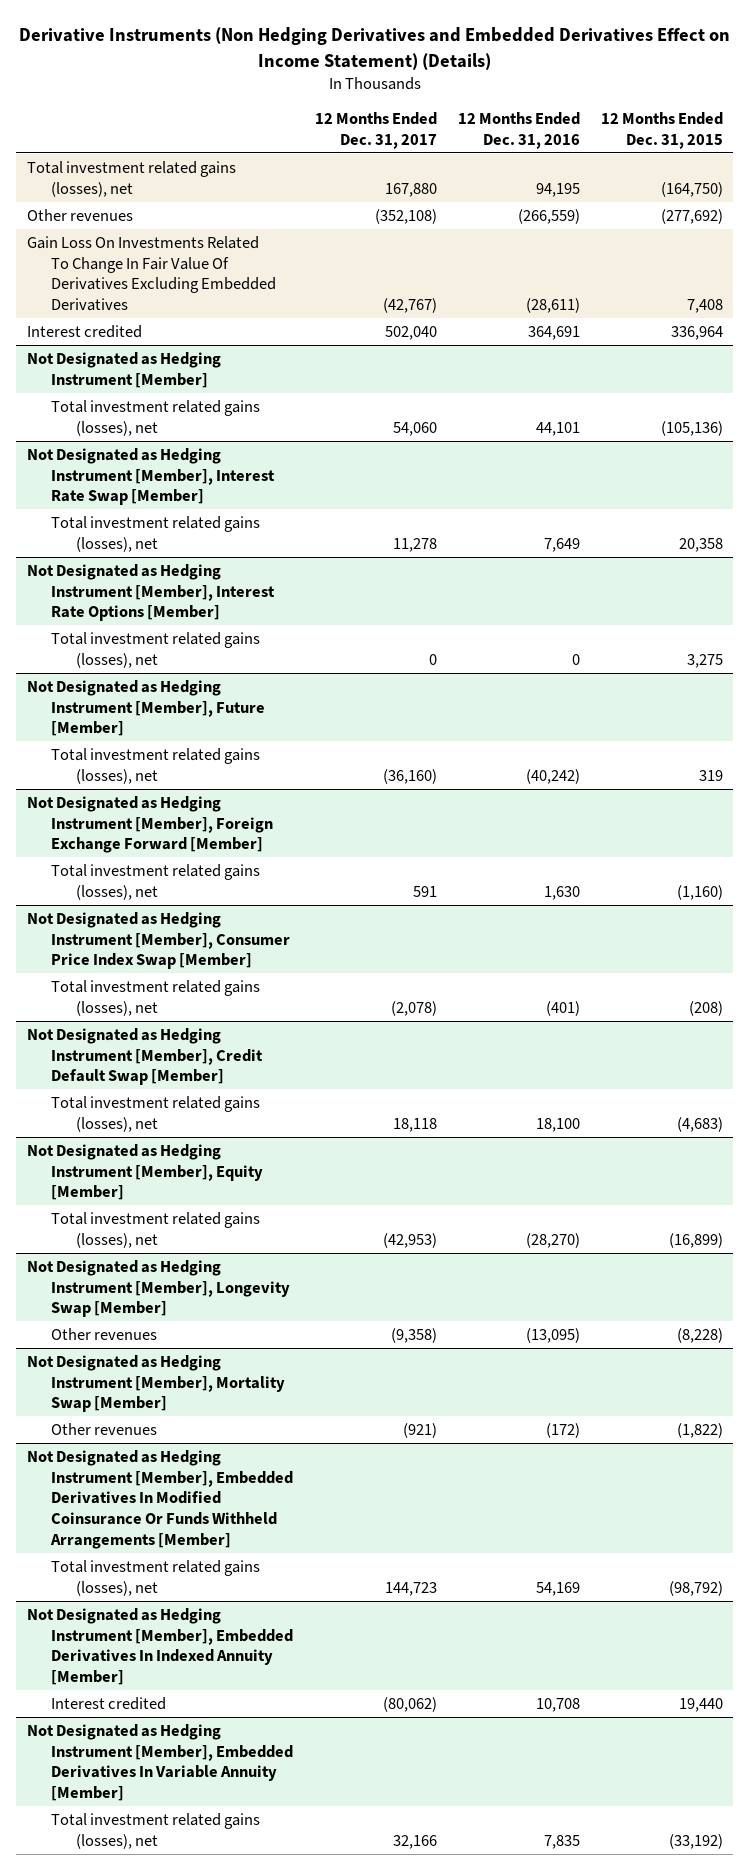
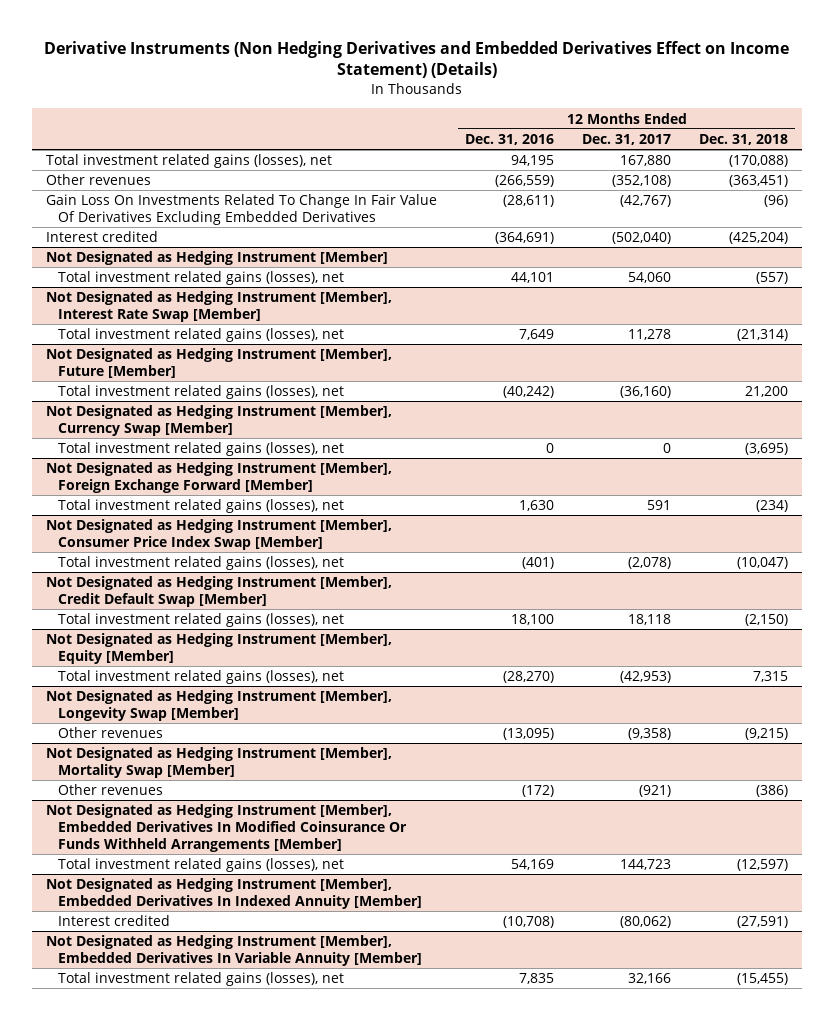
- | 12 Months Ended Dec. 31, 2017 | 12 Months Ended Dec. 31, 2016 | 12 Months Ended Dec. 31, 2015
+ | 12 Months Ended Dec. 31, 2016 | 12 Months Ended Dec. 31, 2017 | 12 Months Ended Dec. 31, 2018
- Interest credited | 502,040 | 364,691 | 336,964
+ Interest credited | (364,691) | (502,040) | (425,204)
- Not Designated as Hedging Instrument [Member], Interest Rate Options [Member]
- Total investment related gains (losses), net | 0 | 0 | 3,275
+ Not Designated as Hedging Instrument [Member], Currency Swap [Member]
+ Total investment related gains (losses), net | 0 | 0 | (3,695)
@ Not Designated as Hedging Instrument [Member], Embedded Derivatives In Indexed Annuity [Member]
- Interest credited | (80,062) | 10,708 | 19,440
+ Interest credited | (10,708) | (80,062) | (27,591)

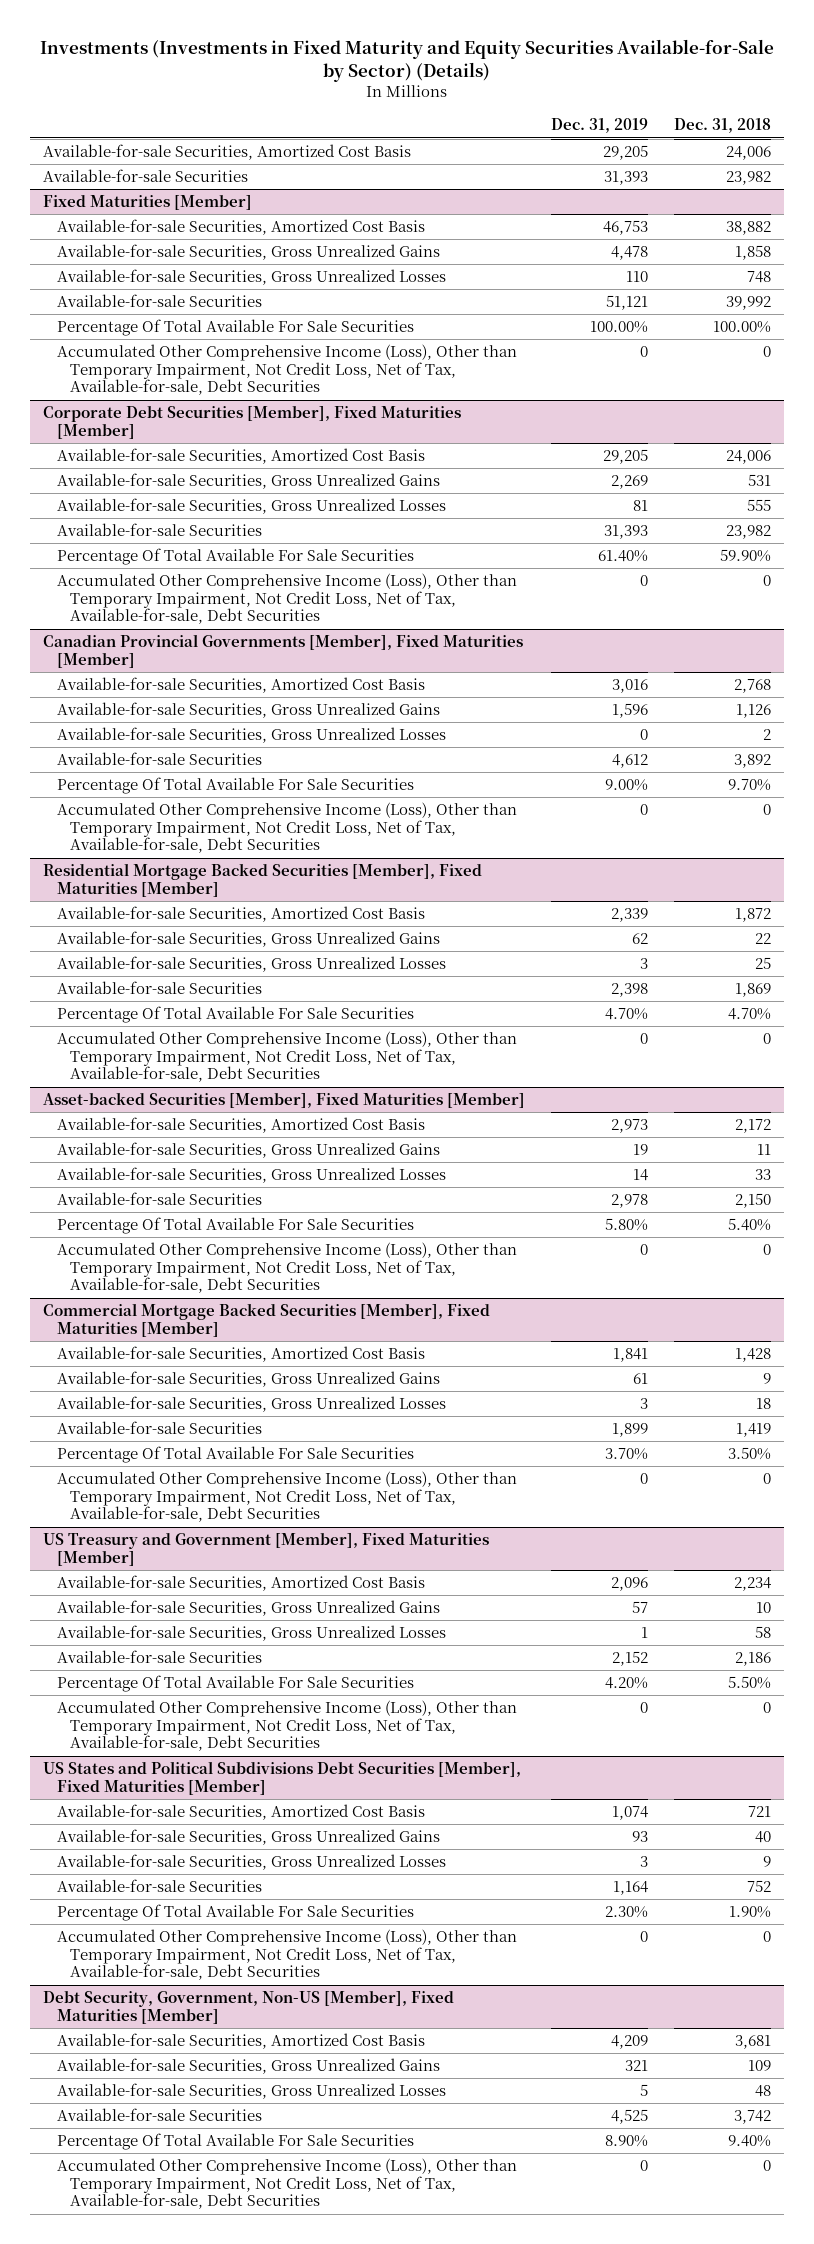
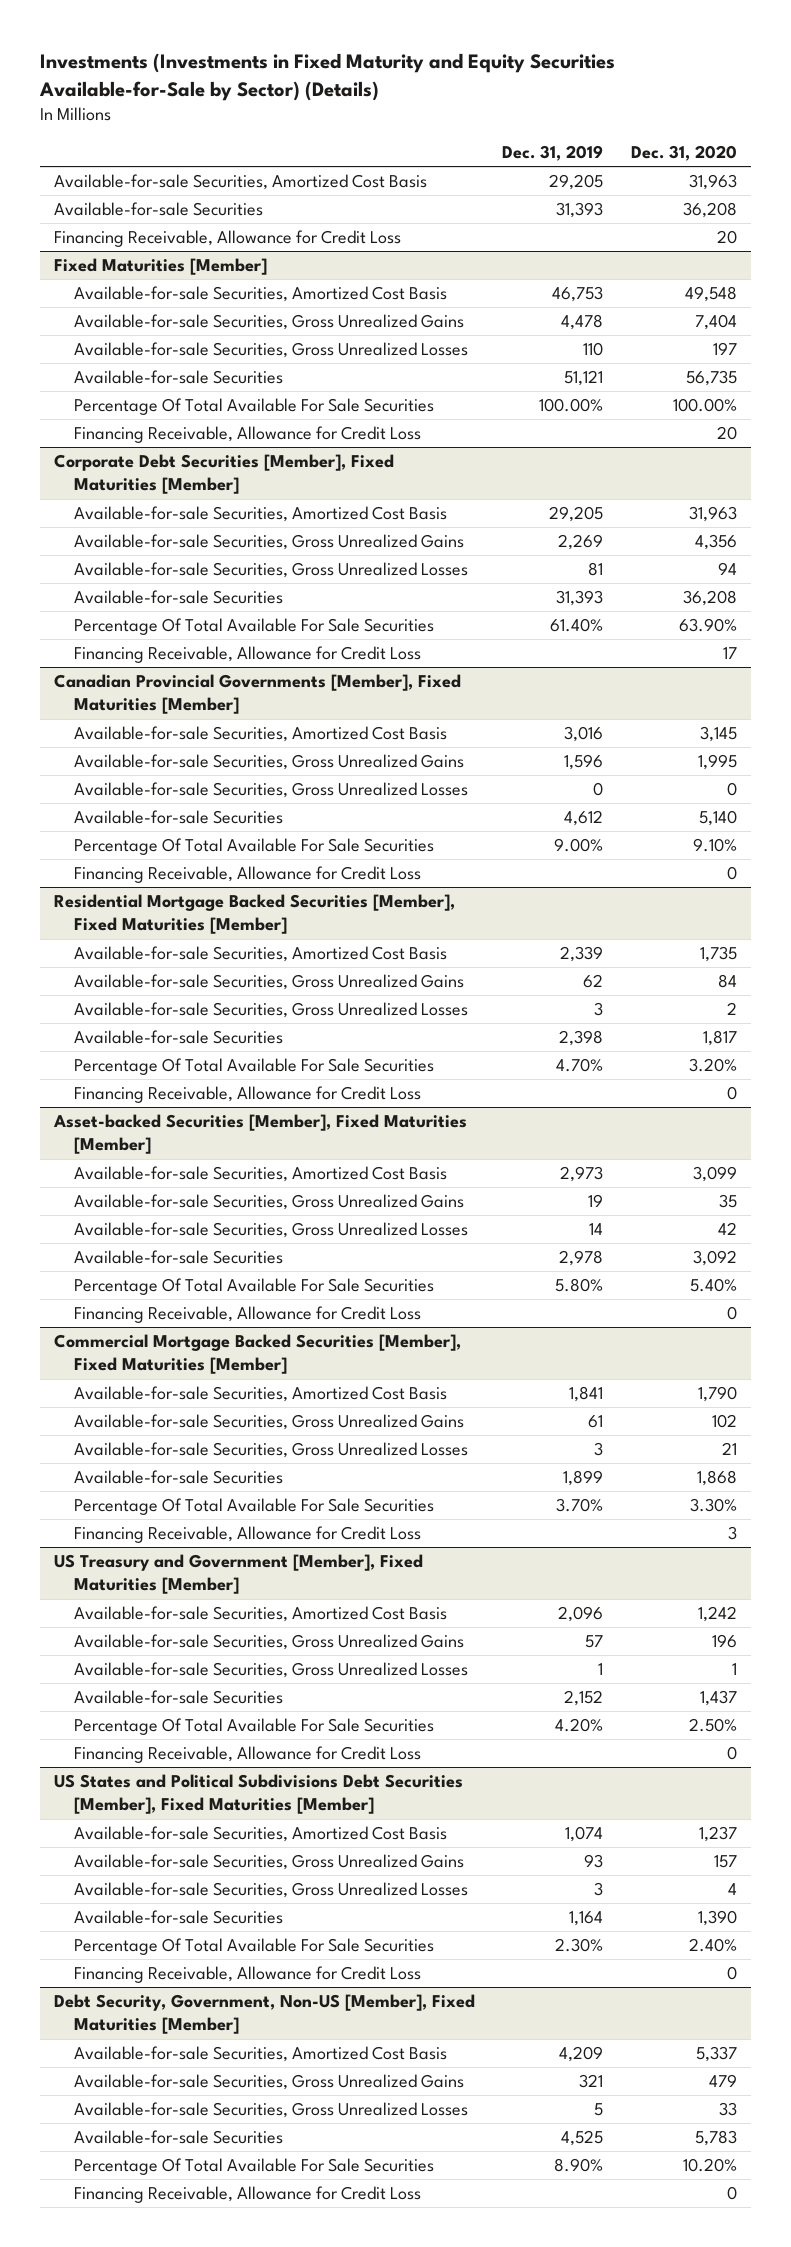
- | Dec. 31, 2019 | Dec. 31, 2018
+ | Dec. 31, 2019 | Dec. 31, 2020
+ Financing Receivable, Allowance for Credit Loss | | 20
@ Fixed Maturities [Member]
- Accumulated Other Comprehensive Income (Loss), Other than Temporary Impairment, Not Credit Loss, Net of Tax, Available-for-sale, Debt Securities | 0 | 0
+ Financing Receivable, Allowance for Credit Loss | | 20
@ Corporate Debt Securities [Member], Fixed Maturities [Member]
- Accumulated Other Comprehensive Income (Loss), Other than Temporary Impairment, Not Credit Loss, Net of Tax, Available-for-sale, Debt Securities | 0 | 0
+ Financing Receivable, Allowance for Credit Loss | | 17
@ Canadian Provincial Governments [Member], Fixed Maturities [Member]
- Accumulated Other Comprehensive Income (Loss), Other than Temporary Impairment, Not Credit Loss, Net of Tax, Available-for-sale, Debt Securities | 0 | 0
+ Financing Receivable, Allowance for Credit Loss | | 0
@ Residential Mortgage Backed Securities [Member], Fixed Maturities [Member]
- Accumulated Other Comprehensive Income (Loss), Other than Temporary Impairment, Not Credit Loss, Net of Tax, Available-for-sale, Debt Securities | 0 | 0
+ Financing Receivable, Allowance for Credit Loss | | 0
@ Asset-backed Securities [Member], Fixed Maturities [Member]
- Accumulated Other Comprehensive Income (Loss), Other than Temporary Impairment, Not Credit Loss, Net of Tax, Available-for-sale, Debt Securities | 0 | 0
+ Financing Receivable, Allowance for Credit Loss | | 0
@ Commercial Mortgage Backed Securities [Member], Fixed Maturities [Member]
- Accumulated Other Comprehensive Income (Loss), Other than Temporary Impairment, Not Credit Loss, Net of Tax, Available-for-sale, Debt Securities | 0 | 0
+ Financing Receivable, Allowance for Credit Loss | | 3
@ US Treasury and Government [Member], Fixed Maturities [Member]
- Accumulated Other Comprehensive Income (Loss), Other than Temporary Impairment, Not Credit Loss, Net of Tax, Available-for-sale, Debt Securities | 0 | 0
+ Financing Receivable, Allowance for Credit Loss | | 0
@ US States and Political Subdivisions Debt Securities [Member], Fixed Maturities [Member]
- Accumulated Other Comprehensive Income (Loss), Other than Temporary Impairment, Not Credit Loss, Net of Tax, Available-for-sale, Debt Securities | 0 | 0
+ Financing Receivable, Allowance for Credit Loss | | 0
@ Debt Security, Government, Non-US [Member], Fixed Maturities [Member]
- Accumulated Other Comprehensive Income (Loss), Other than Temporary Impairment, Not Credit Loss, Net of Tax, Available-for-sale, Debt Securities | 0 | 0
+ Financing Receivable, Allowance for Credit Loss | | 0

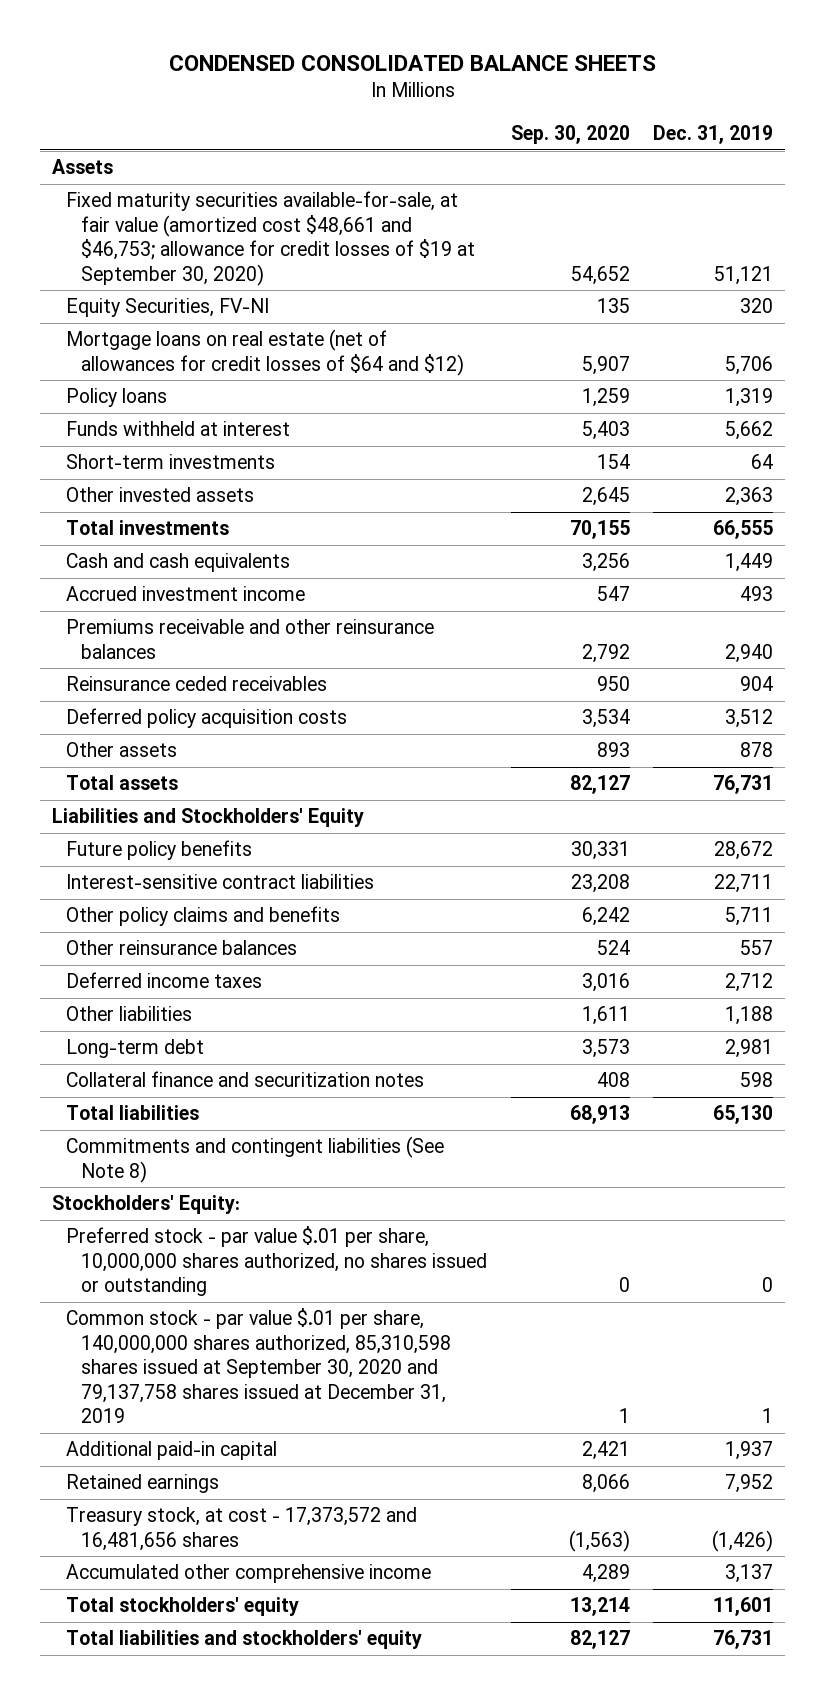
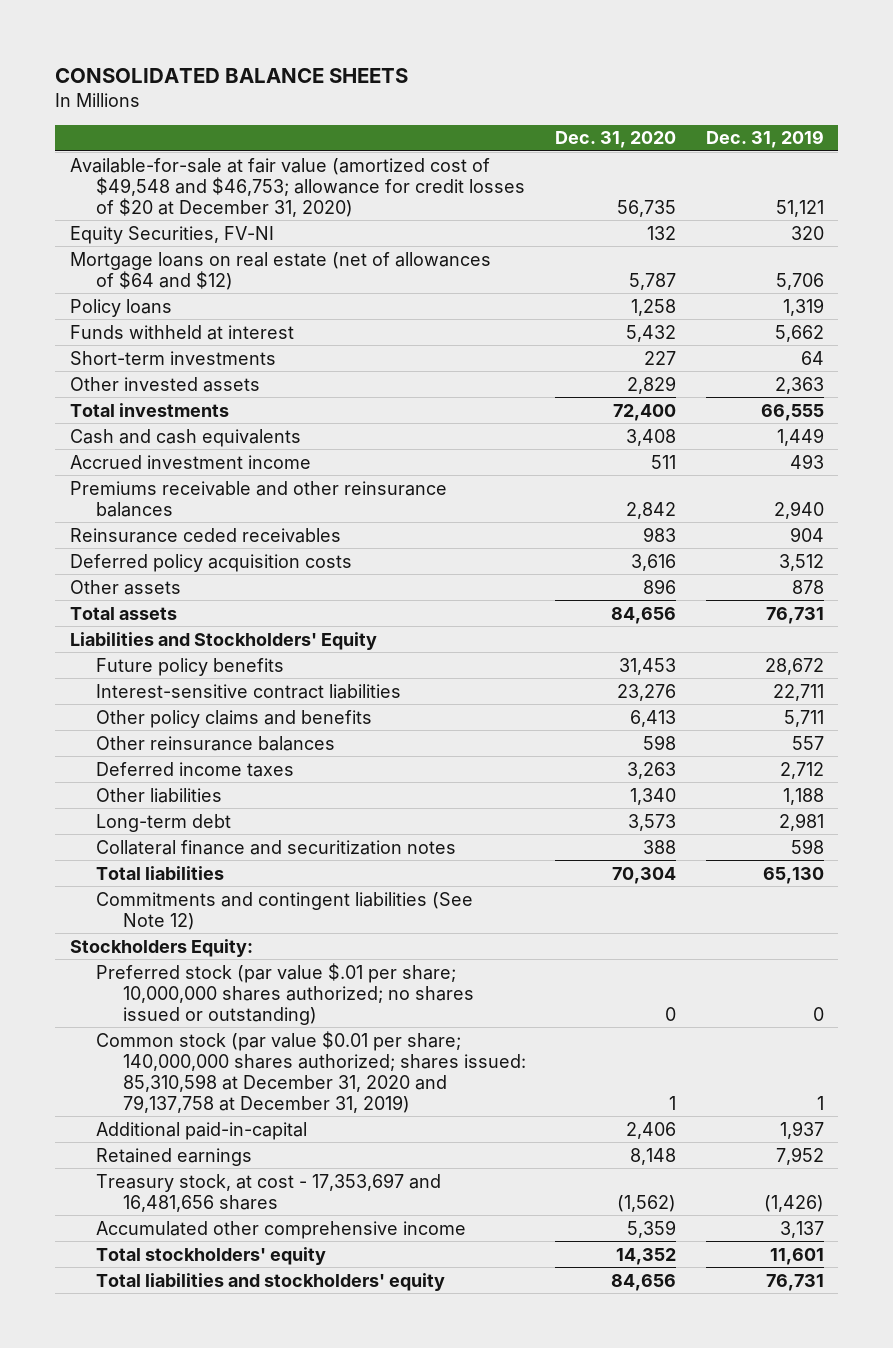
- CONDENSED CONSOLIDATED BALANCE SHEETS
+ CONSOLIDATED BALANCE SHEETS
- | Sep. 30, 2020 | Dec. 31, 2019
+ | Dec. 31, 2020 | Dec. 31, 2019
- Assets
- Fixed maturity securities available-for-sale, at fair value (amortized cost $48,661 and $46,753; allowance for credit losses of $19 at September 30, 2020) | 54,652 | 51,121
+ Available-for-sale at fair value (amortized cost of $49,548 and $46,753; allowance for credit losses of $20 at December 31, 2020) | 56,735 | 51,121
- Mortgage loans on real estate (net of allowances for credit losses of $64 and $12) | 5,907 | 5,706
+ Mortgage loans on real estate (net of allowances of $64 and $12) | 5,787 | 5,706
- Commitments and contingent liabilities (See Note 8)
- Stockholders' Equity:
- Preferred stock - par value $.01 per share, 10,000,000 shares authorized, no shares issued or outstanding | 0 | 0
- Common stock - par value $.01 per share, 140,000,000 shares authorized, 85,310,598 shares issued at September 30, 2020 and 79,137,758 shares issued at December 31, 2019 | 1 | 1
- Additional paid-in capital | 2,421 | 1,937
+ Commitments and contingent liabilities (See Note 12)
+ Stockholders Equity:
+ Preferred stock (par value $.01 per share; 10,000,000 shares authorized; no shares issued or outstanding) | 0 | 0
+ Common stock (par value $0.01 per share; 140,000,000 shares authorized; shares issued: 85,310,598 at December 31, 2020 and 79,137,758 at December 31, 2019) | 1 | 1
+ Additional paid-in-capital | 2,406 | 1,937
- Treasury stock, at cost - 17,373,572 and 16,481,656 shares | (1,563) | (1,426)
+ Treasury stock, at cost - 17,353,697 and 16,481,656 shares | (1,562) | (1,426)

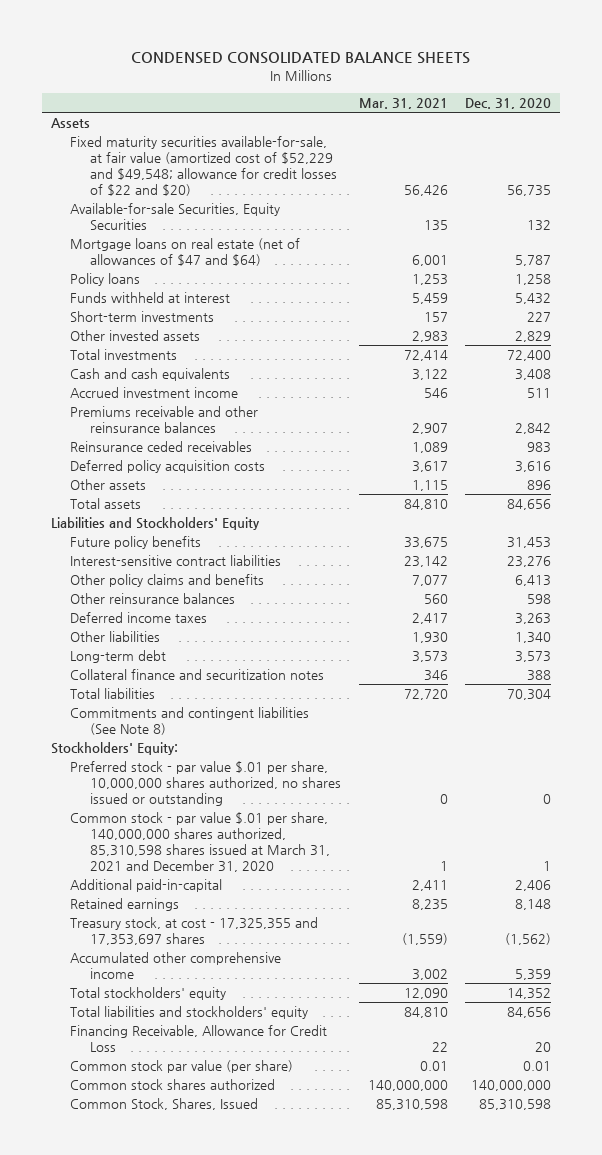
- CONSOLIDATED BALANCE SHEETS
+ CONDENSED CONSOLIDATED BALANCE SHEETS
- | Dec. 31, 2020 | Dec. 31, 2019
+ | Mar. 31, 2021 | Dec. 31, 2020
- Available-for-sale at fair value (amortized cost of $49,548 and $46,753; allowance for credit losses of $20 at December 31, 2020) | 56,735 | 51,121
- Equity Securities, FV-NI | 132 | 320
- Mortgage loans on real estate (net of allowances of $64 and $12) | 5,787 | 5,706
+ Assets
+ Fixed maturity securities available-for-sale, at fair value (amortized cost of $52,229 and $49,548; allowance for credit losses of $22 and $20) | 56,426 | 56,735
+ Available-for-sale Securities, Equity Securities | 135 | 132
+ Mortgage loans on real estate (net of allowances of $47 and $64) | 6,001 | 5,787
- Commitments and contingent liabilities (See Note 12)
- Stockholders Equity:
- Preferred stock (par value $.01 per share; 10,000,000 shares authorized; no shares issued or outstanding) | 0 | 0
- Common stock (par value $0.01 per share; 140,000,000 shares authorized; shares issued: 85,310,598 at December 31, 2020 and 79,137,758 at December 31, 2019) | 1 | 1
+ Commitments and contingent liabilities (See Note 8)
+ Stockholders' Equity:
+ Preferred stock - par value $.01 per share, 10,000,000 shares authorized, no shares issued or outstanding | 0 | 0
+ Common stock - par value $.01 per share, 140,000,000 shares authorized, 85,310,598 shares issued at March 31, 2021 and December 31, 2020 | 1 | 1
- Treasury stock, at cost - 17,353,697 and 16,481,656 shares | (1,562) | (1,426)
+ Treasury stock, at cost - 17,325,355 and 17,353,697 shares | (1,559) | (1,562)
+ Financing Receivable, Allowance for Credit Loss | 22 | 20
+ Common stock par value (per share) | 0.01 | 0.01
+ Common stock shares authorized | 140,000,000 | 140,000,000
+ Common Stock, Shares, Issued | 85,310,598 | 85,310,598

